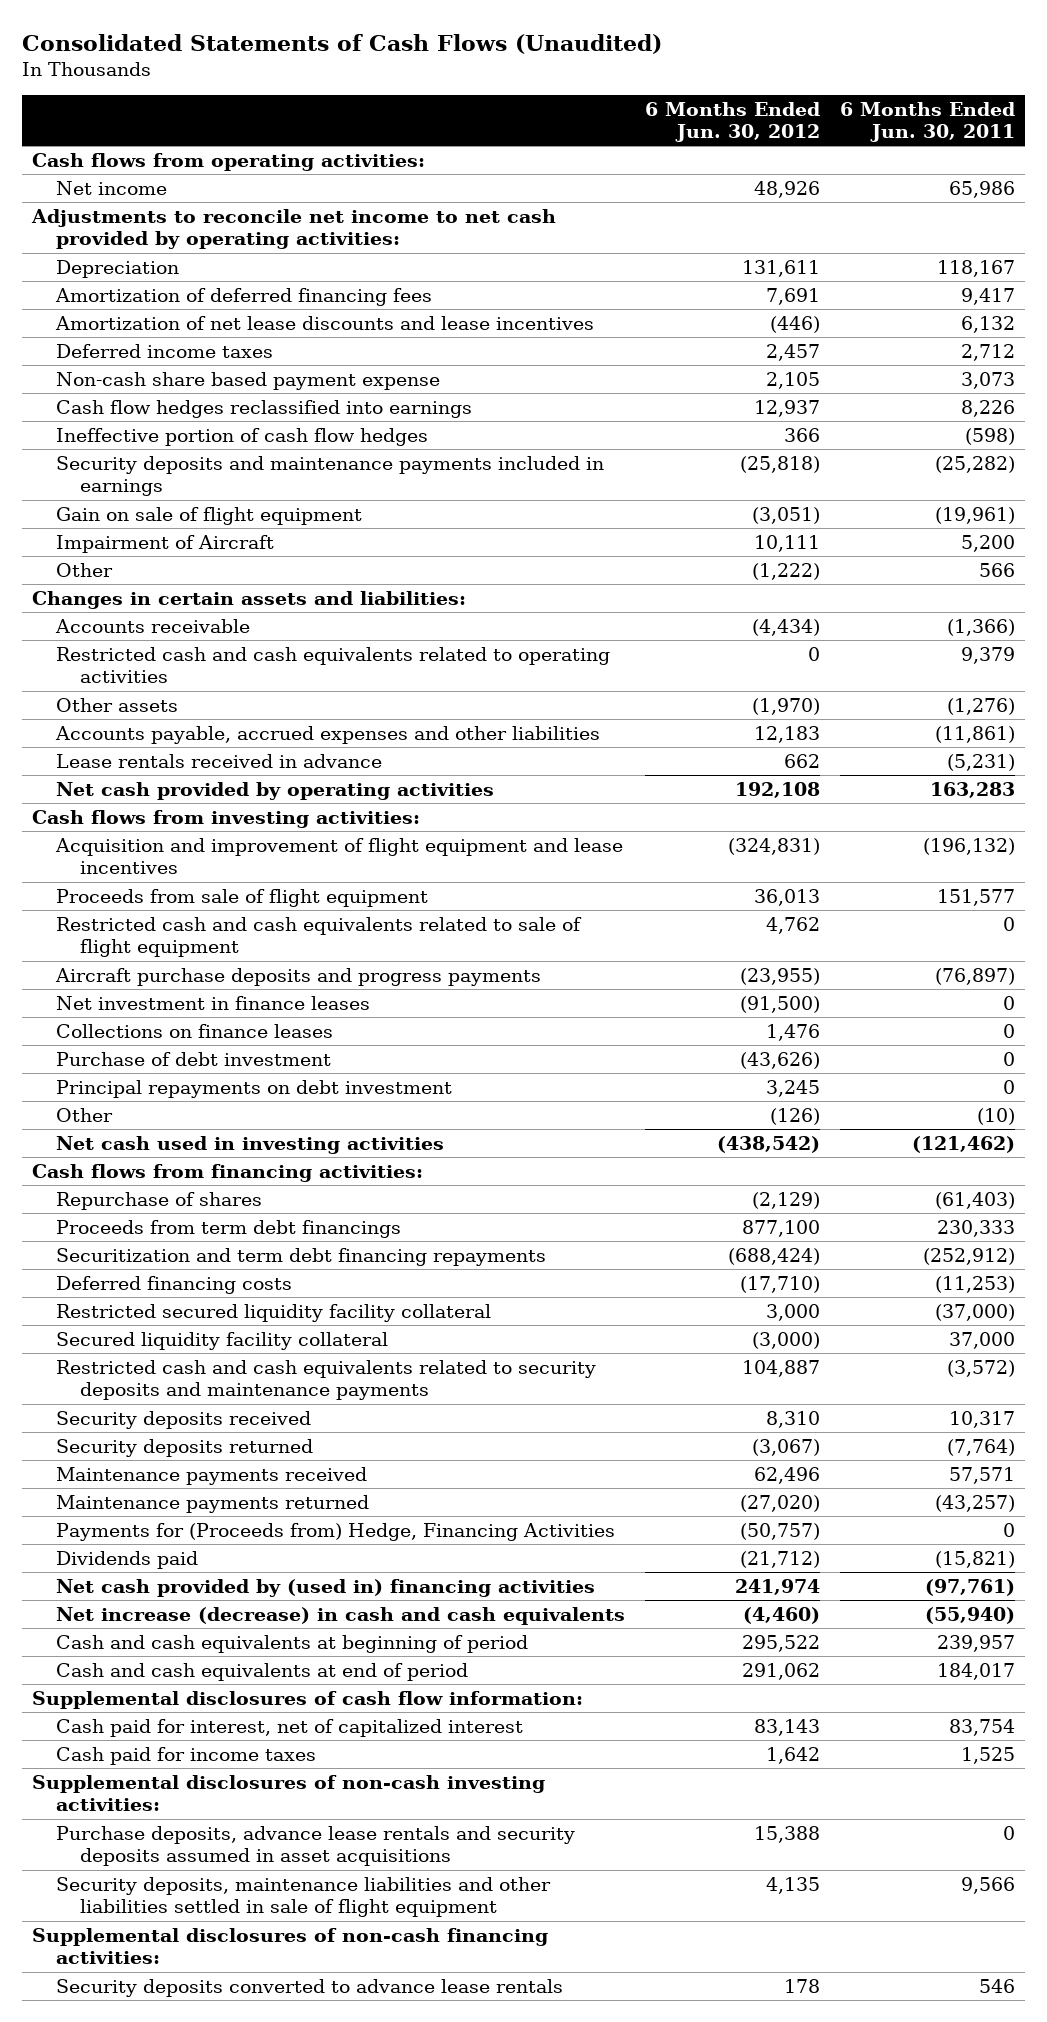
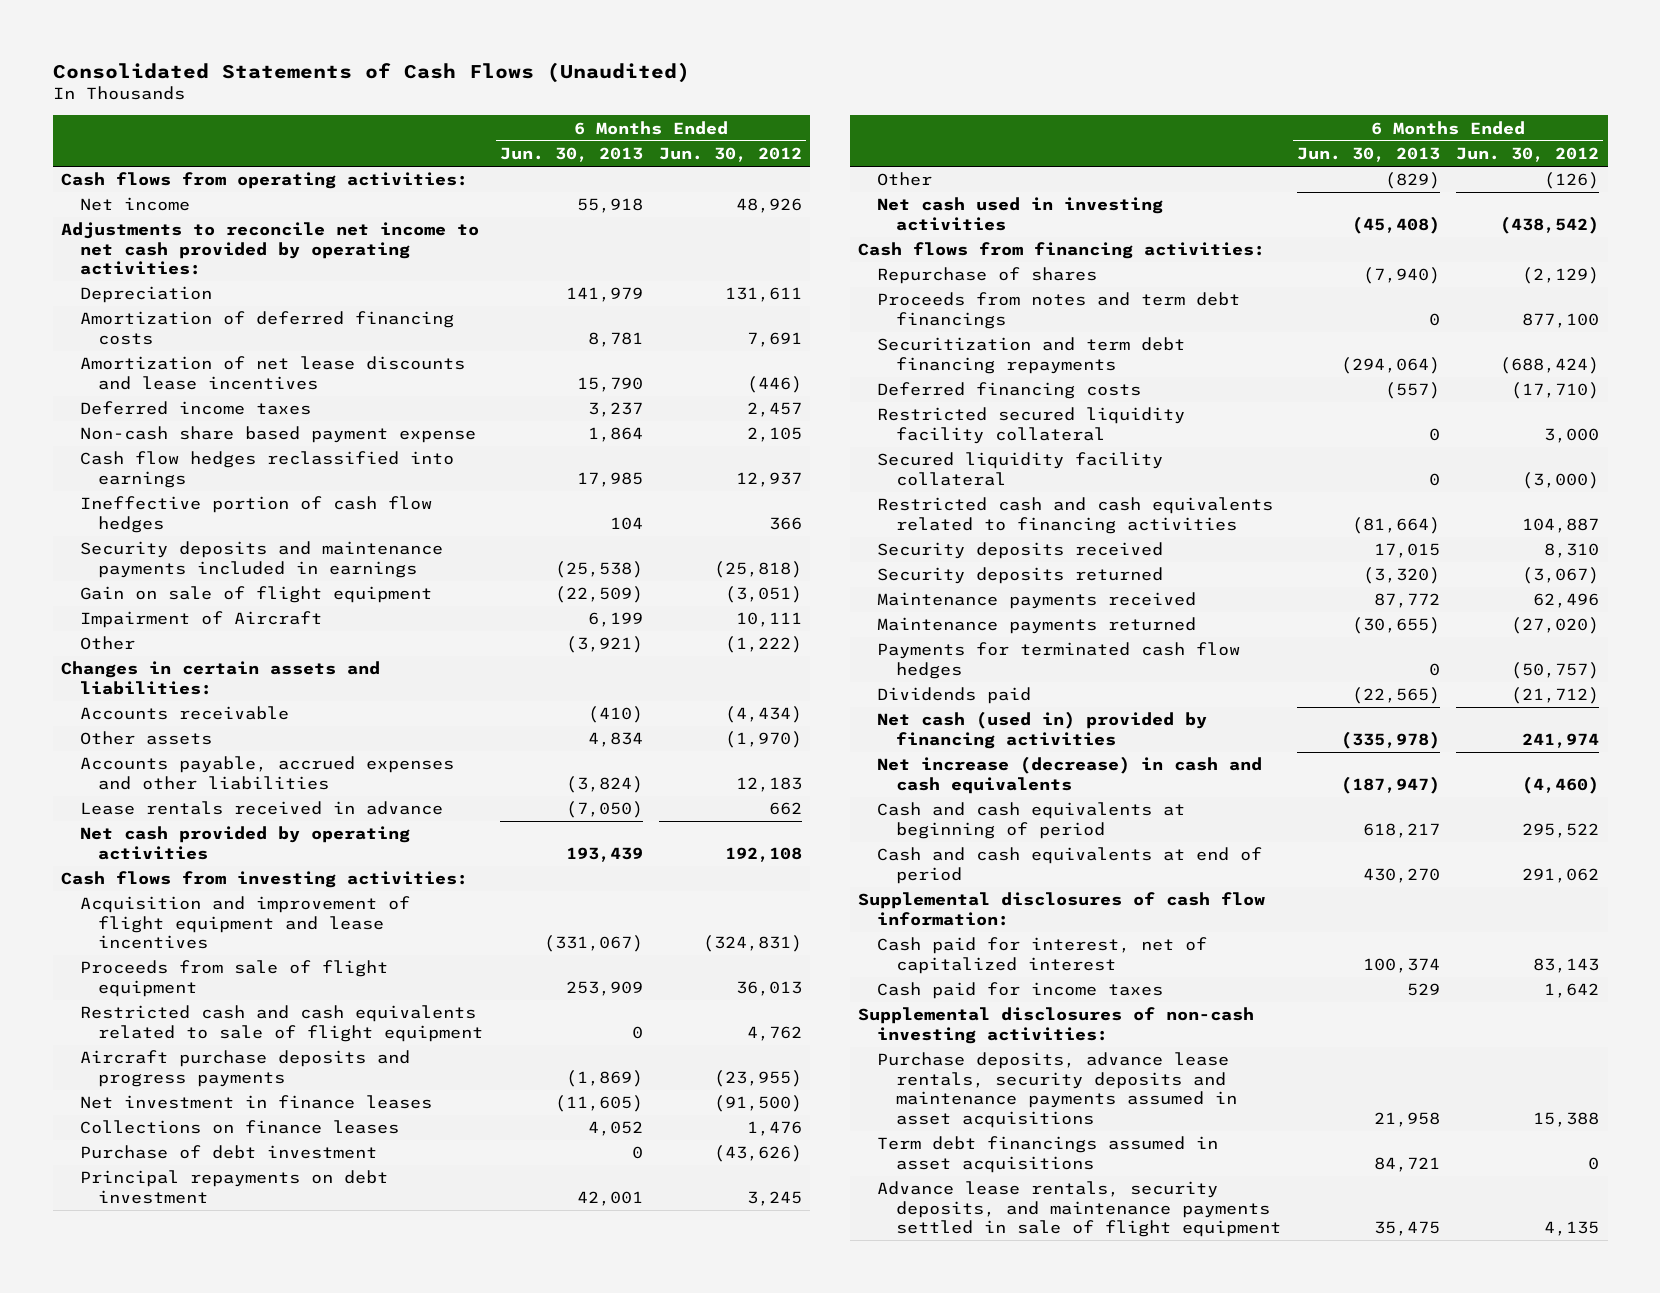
- | 6 Months Ended Jun. 30, 2012 | 6 Months Ended Jun. 30, 2011
+ | 6 Months Ended Jun. 30, 2013 | 6 Months Ended Jun. 30, 2012
- Amortization of deferred financing fees | 7,691 | 9,417
+ Amortization of deferred financing costs | 8,781 | 7,691
- Restricted cash and cash equivalents related to operating activities | 0 | 9,379
- Proceeds from term debt financings | 877,100 | 230,333
+ Proceeds from notes and term debt financings | 0 | 877,100
- Restricted cash and cash equivalents related to security deposits and maintenance payments | 104,887 | (3,572)
+ Restricted cash and cash equivalents related to financing activities | (81,664) | 104,887
- Payments for (Proceeds from) Hedge, Financing Activities | (50,757) | 0
+ Payments for terminated cash flow hedges | 0 | (50,757)
- Net cash provided by (used in) financing activities | 241,974 | (97,761)
+ Net cash (used in) provided by financing activities | (335,978) | 241,974
- Purchase deposits, advance lease rentals and security deposits assumed in asset acquisitions | 15,388 | 0
- Security deposits, maintenance liabilities and other liabilities settled in sale of flight equipment | 4,135 | 9,566
- Supplemental disclosures of non-cash financing activities:
- Security deposits converted to advance lease rentals | 178 | 546
+ Purchase deposits, advance lease rentals, security deposits and maintenance payments assumed in asset acquisitions | 21,958 | 15,388
+ Term debt financings assumed in asset acquisitions | 84,721 | 0
+ Advance lease rentals, security deposits, and maintenance payments settled in sale of flight equipment | 35,475 | 4,135

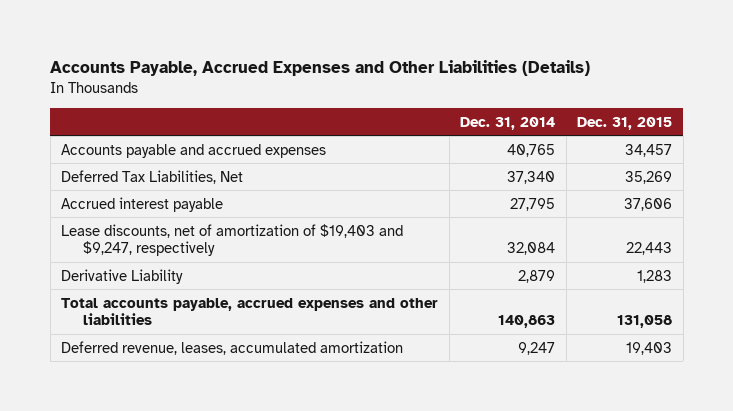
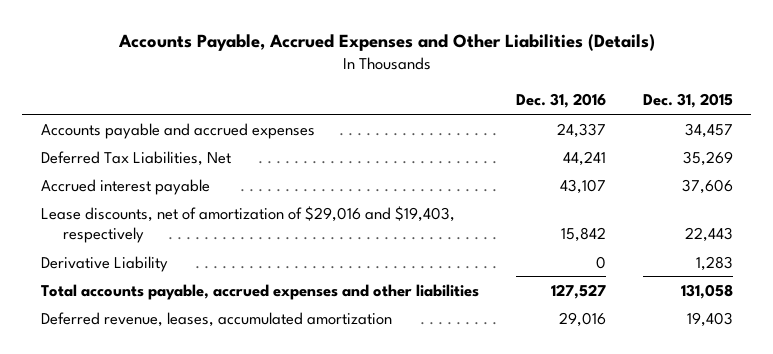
- | Dec. 31, 2014 | Dec. 31, 2015
+ | Dec. 31, 2016 | Dec. 31, 2015
- Lease discounts, net of amortization of $19,403 and $9,247, respectively | 32,084 | 22,443
+ Lease discounts, net of amortization of $29,016 and $19,403, respectively | 15,842 | 22,443

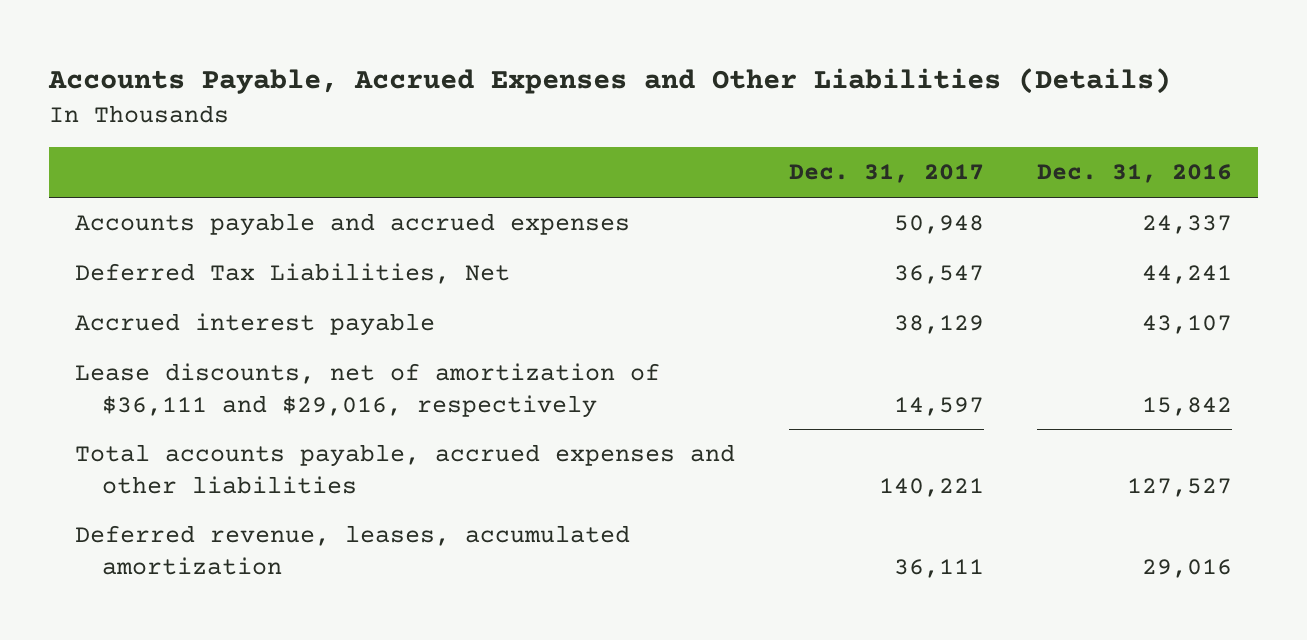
- | Dec. 31, 2016 | Dec. 31, 2015
+ | Dec. 31, 2017 | Dec. 31, 2016
- Lease discounts, net of amortization of $29,016 and $19,403, respectively | 15,842 | 22,443
- Derivative Liability | 0 | 1,283
+ Lease discounts, net of amortization of $36,111 and $29,016, respectively | 14,597 | 15,842

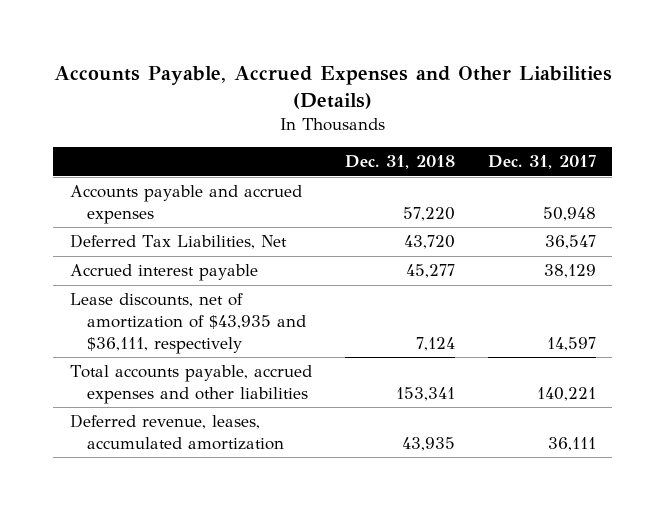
- | Dec. 31, 2017 | Dec. 31, 2016
+ | Dec. 31, 2018 | Dec. 31, 2017
- Lease discounts, net of amortization of $36,111 and $29,016, respectively | 14,597 | 15,842
+ Lease discounts, net of amortization of $43,935 and $36,111, respectively | 7,124 | 14,597

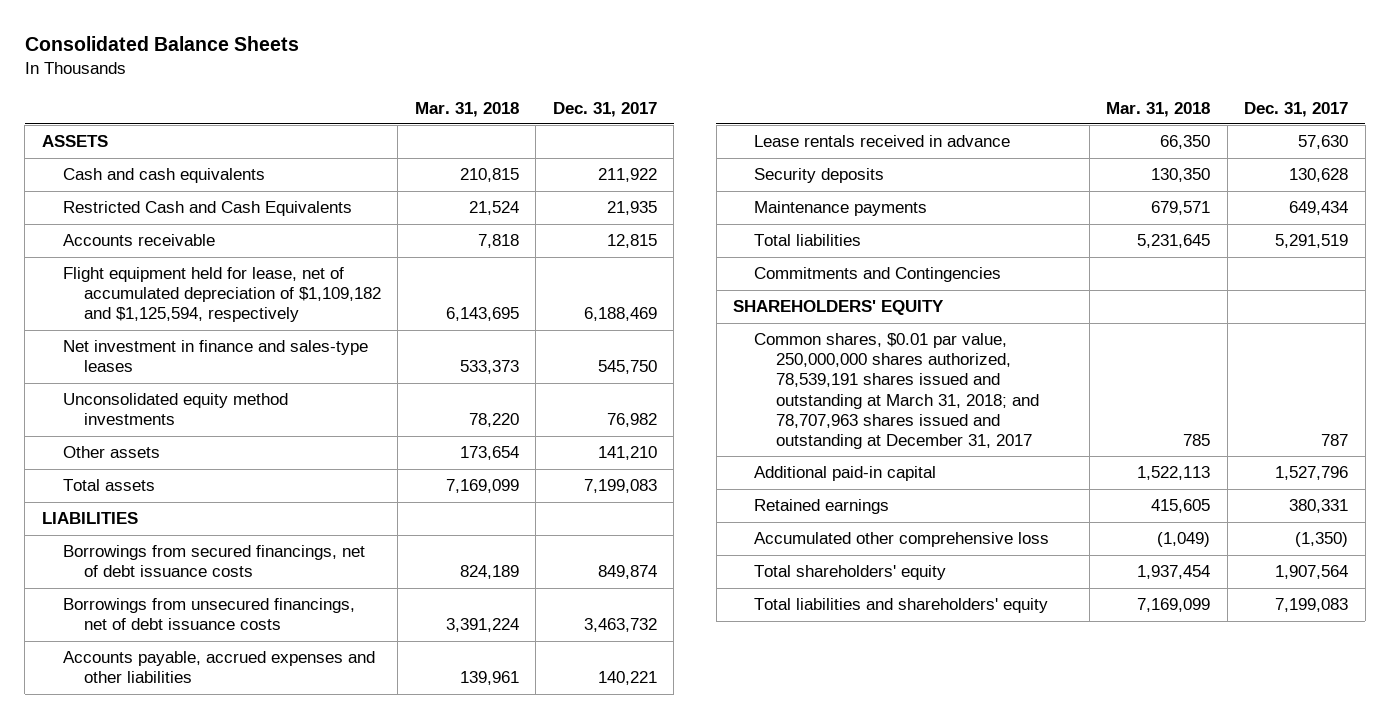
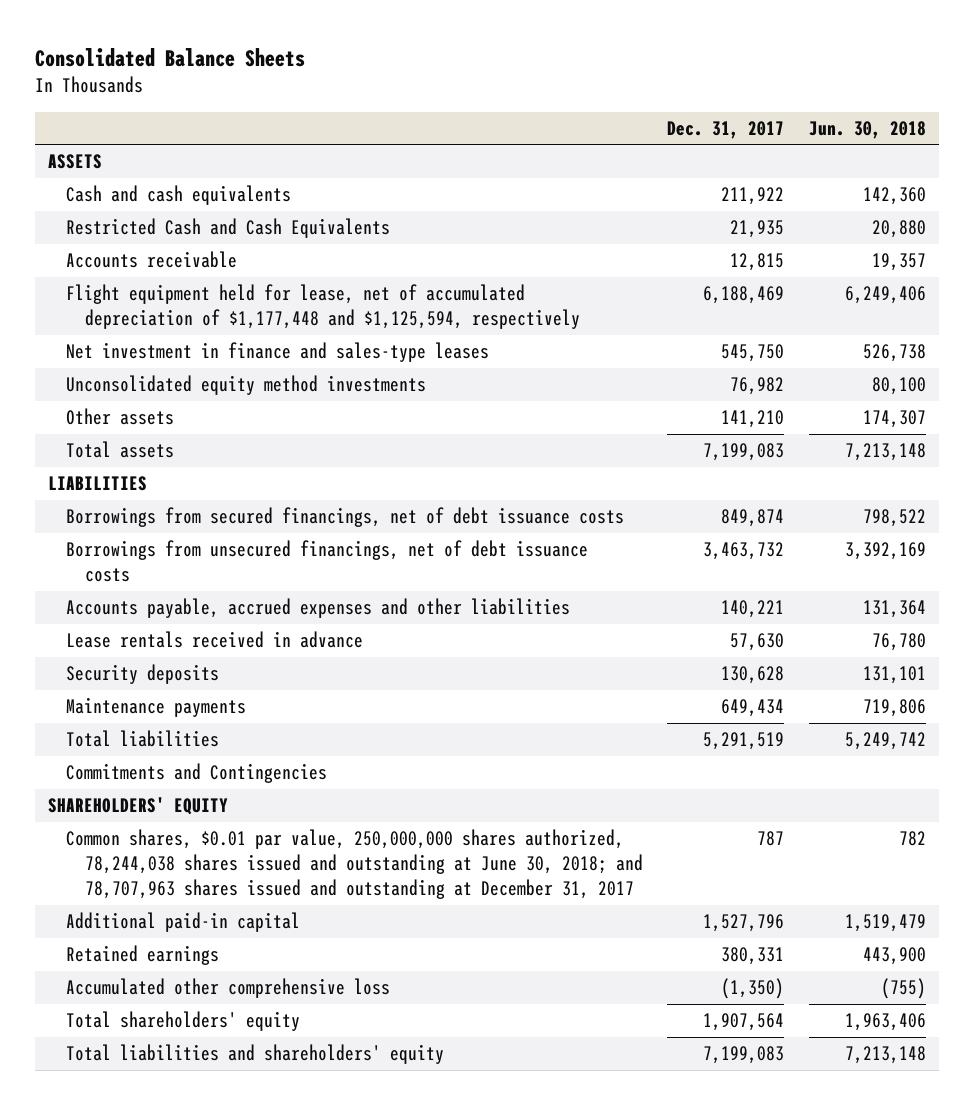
- | Mar. 31, 2018 | Dec. 31, 2017
+ | Dec. 31, 2017 | Jun. 30, 2018
- Flight equipment held for lease, net of accumulated depreciation of $1,109,182 and $1,125,594, respectively | 6,143,695 | 6,188,469
+ Flight equipment held for lease, net of accumulated depreciation of $1,177,448 and $1,125,594, respectively | 6,188,469 | 6,249,406
- Common shares, $0.01 par value, 250,000,000 shares authorized, 78,539,191 shares issued and outstanding at March 31, 2018; and 78,707,963 shares issued and outstanding at December 31, 2017 | 785 | 787
+ Common shares, $0.01 par value, 250,000,000 shares authorized, 78,244,038 shares issued and outstanding at June 30, 2018; and 78,707,963 shares issued and outstanding at December 31, 2017 | 787 | 782

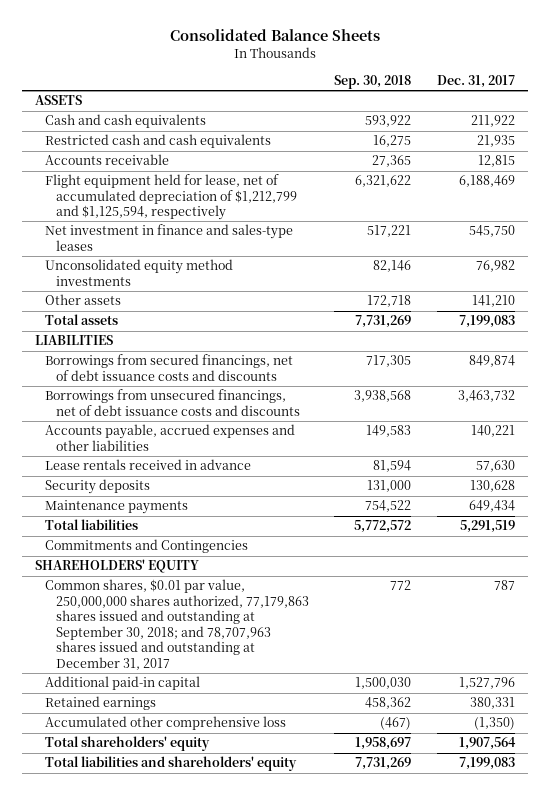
- | Dec. 31, 2017 | Jun. 30, 2018
+ | Sep. 30, 2018 | Dec. 31, 2017
- Restricted Cash and Cash Equivalents | 21,935 | 20,880
+ Restricted cash and cash equivalents | 16,275 | 21,935
- Flight equipment held for lease, net of accumulated depreciation of $1,177,448 and $1,125,594, respectively | 6,188,469 | 6,249,406
+ Flight equipment held for lease, net of accumulated depreciation of $1,212,799 and $1,125,594, respectively | 6,321,622 | 6,188,469
- Borrowings from secured financings, net of debt issuance costs | 849,874 | 798,522
- Borrowings from unsecured financings, net of debt issuance costs | 3,463,732 | 3,392,169
+ Borrowings from secured financings, net of debt issuance costs and discounts | 717,305 | 849,874
+ Borrowings from unsecured financings, net of debt issuance costs and discounts | 3,938,568 | 3,463,732
- Common shares, $0.01 par value, 250,000,000 shares authorized, 78,244,038 shares issued and outstanding at June 30, 2018; and 78,707,963 shares issued and outstanding at December 31, 2017 | 787 | 782
+ Common shares, $0.01 par value, 250,000,000 shares authorized, 77,179,863 shares issued and outstanding at September 30, 2018; and 78,707,963 shares issued and outstanding at December 31, 2017 | 772 | 787

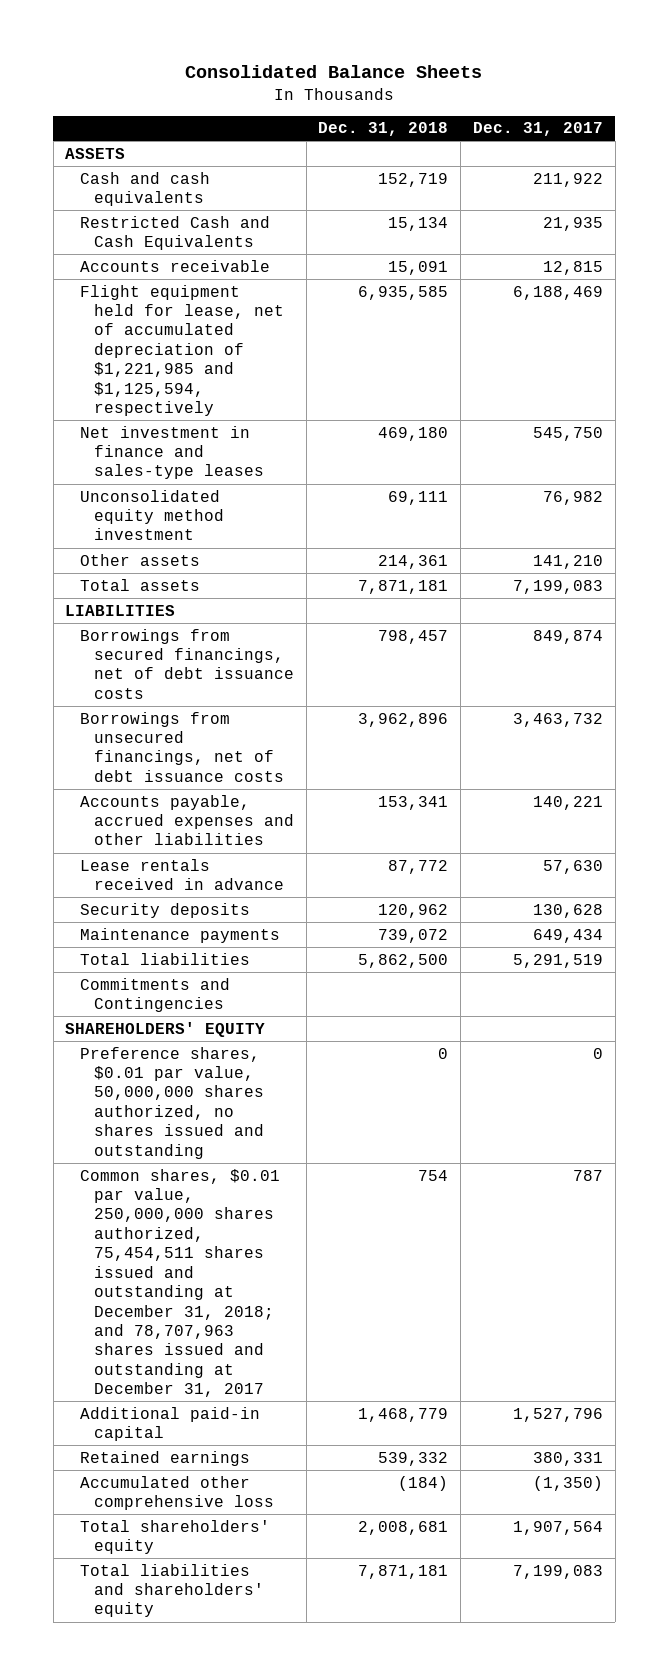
- | Sep. 30, 2018 | Dec. 31, 2017
+ | Dec. 31, 2018 | Dec. 31, 2017
- Restricted cash and cash equivalents | 16,275 | 21,935
+ Restricted Cash and Cash Equivalents | 15,134 | 21,935
- Flight equipment held for lease, net of accumulated depreciation of $1,212,799 and $1,125,594, respectively | 6,321,622 | 6,188,469
+ Flight equipment held for lease, net of accumulated depreciation of $1,221,985 and $1,125,594, respectively | 6,935,585 | 6,188,469
- Unconsolidated equity method investments | 82,146 | 76,982
+ Unconsolidated equity method investment | 69,111 | 76,982
- Borrowings from secured financings, net of debt issuance costs and discounts | 717,305 | 849,874
- Borrowings from unsecured financings, net of debt issuance costs and discounts | 3,938,568 | 3,463,732
+ Borrowings from secured financings, net of debt issuance costs | 798,457 | 849,874
+ Borrowings from unsecured financings, net of debt issuance costs | 3,962,896 | 3,463,732
- Common shares, $0.01 par value, 250,000,000 shares authorized, 77,179,863 shares issued and outstanding at September 30, 2018; and 78,707,963 shares issued and outstanding at December 31, 2017 | 772 | 787
+ Preference shares, $0.01 par value, 50,000,000 shares authorized, no shares issued and outstanding | 0 | 0
+ Common shares, $0.01 par value, 250,000,000 shares authorized, 75,454,511 shares issued and outstanding at December 31, 2018; and 78,707,963 shares issued and outstanding at December 31, 2017 | 754 | 787

